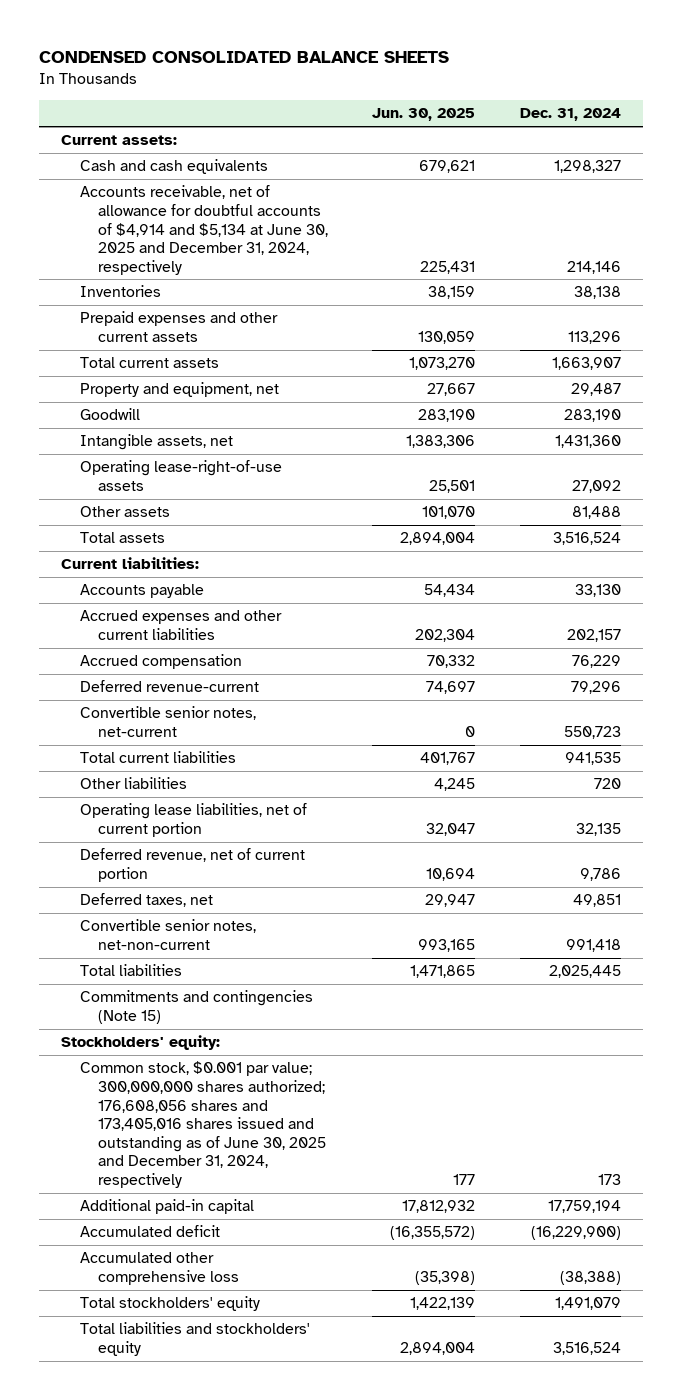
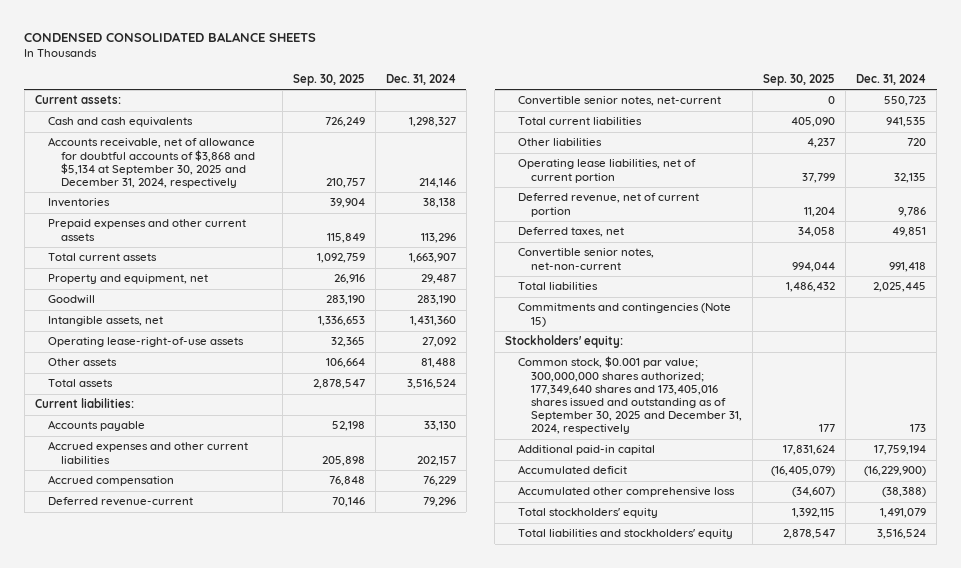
- | Jun. 30, 2025 | Dec. 31, 2024
+ | Sep. 30, 2025 | Dec. 31, 2024
- Accounts receivable, net of allowance for doubtful accounts of $4,914 and $5,134 at June 30, 2025 and December 31, 2024, respectively | 225,431 | 214,146
+ Accounts receivable, net of allowance for doubtful accounts of $3,868 and $5,134 at September 30, 2025 and December 31, 2024, respectively | 210,757 | 214,146
- Common stock, $0.001 par value; 300,000,000 shares authorized; 176,608,056 shares and 173,405,016 shares issued and outstanding as of June 30, 2025 and December 31, 2024, respectively | 177 | 173
+ Common stock, $0.001 par value; 300,000,000 shares authorized; 177,349,640 shares and 173,405,016 shares issued and outstanding as of September 30, 2025 and December 31, 2024, respectively | 177 | 173

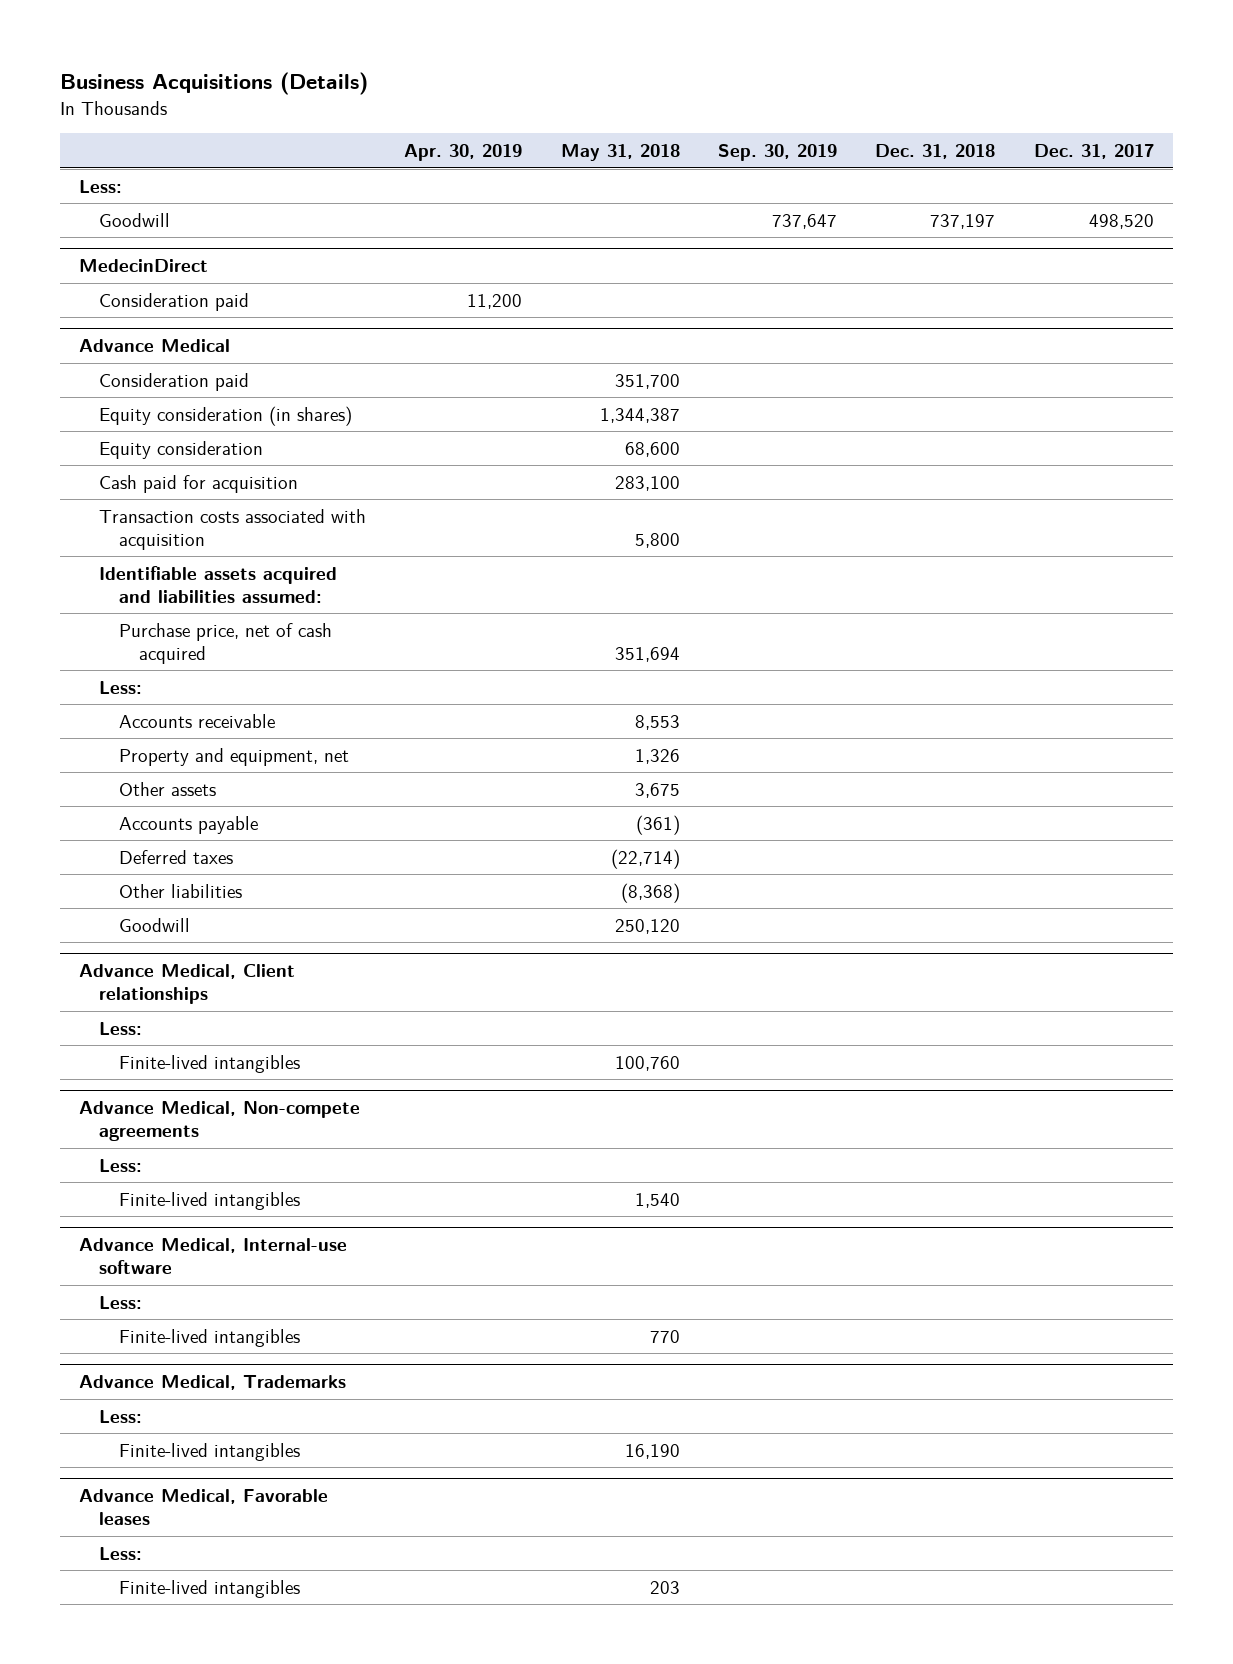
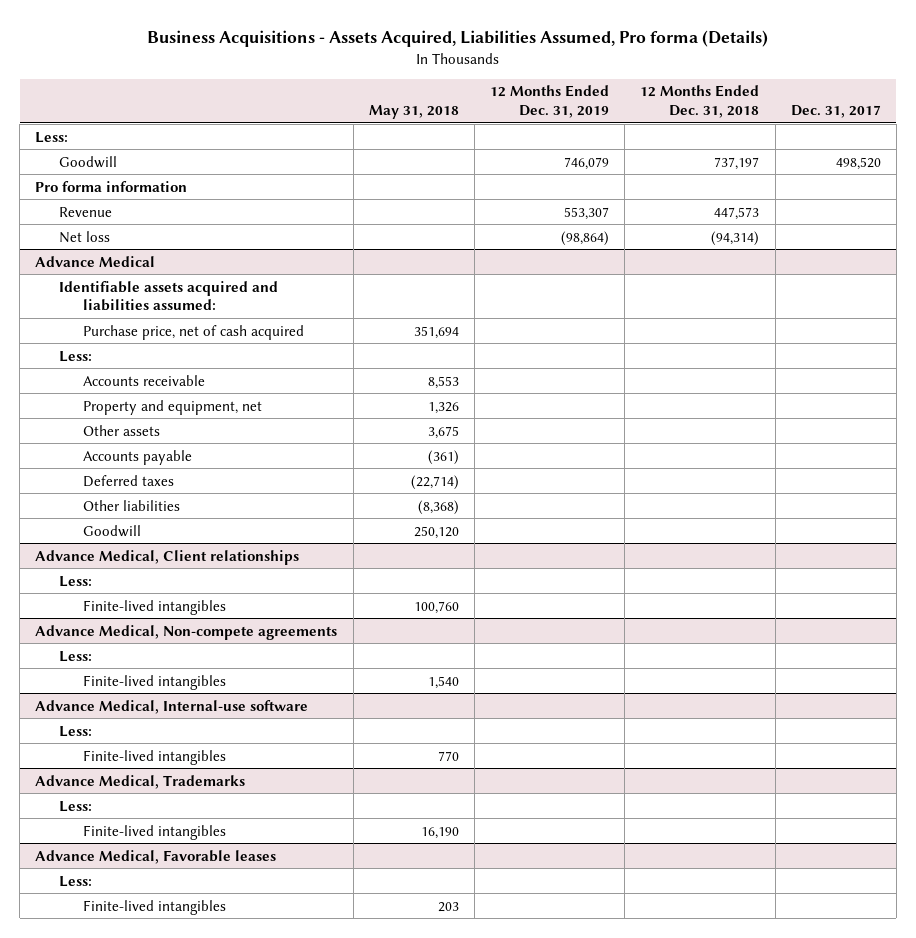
- Business Acquisitions (Details)
+ Business Acquisitions - Assets Acquired, Liabilities Assumed, Pro forma (Details)
- | Apr. 30, 2019 | May 31, 2018 | Sep. 30, 2019 | Dec. 31, 2018 | Dec. 31, 2017
+ | May 31, 2018 | 12 Months Ended Dec. 31, 2019 | 12 Months Ended Dec. 31, 2018 | Dec. 31, 2017
- MedecinDirect
- Consideration paid | 11,200 | | | |
+ Pro forma information
+ Revenue | | 553,307 | 447,573 |
+ Net loss | | (98,864) | (94,314) |
@ Advance Medical
- Consideration paid | | 351,700 | | |
- Equity consideration (in shares) | | 1,344,387 | | |
- Equity consideration | | 68,600 | | |
- Cash paid for acquisition | | 283,100 | | |
- Transaction costs associated with acquisition | | 5,800 | | |

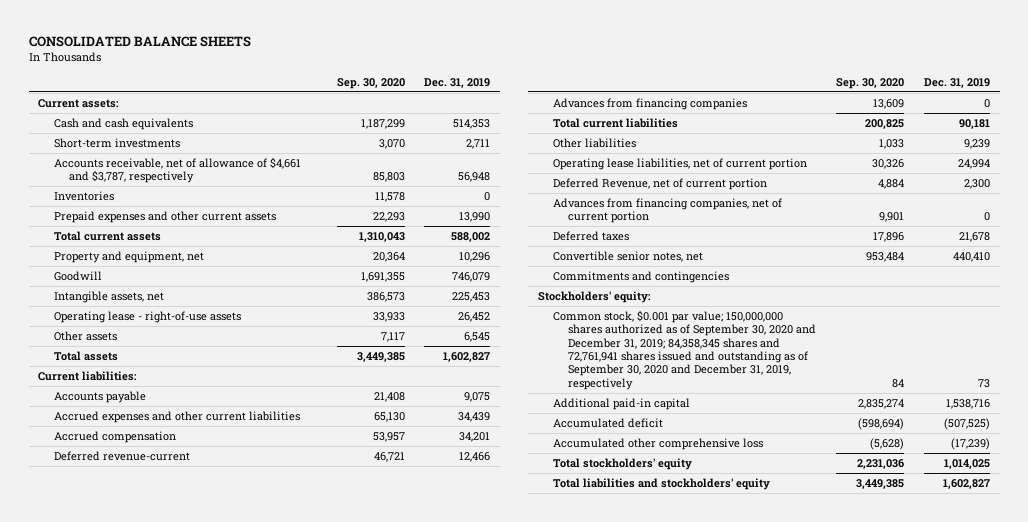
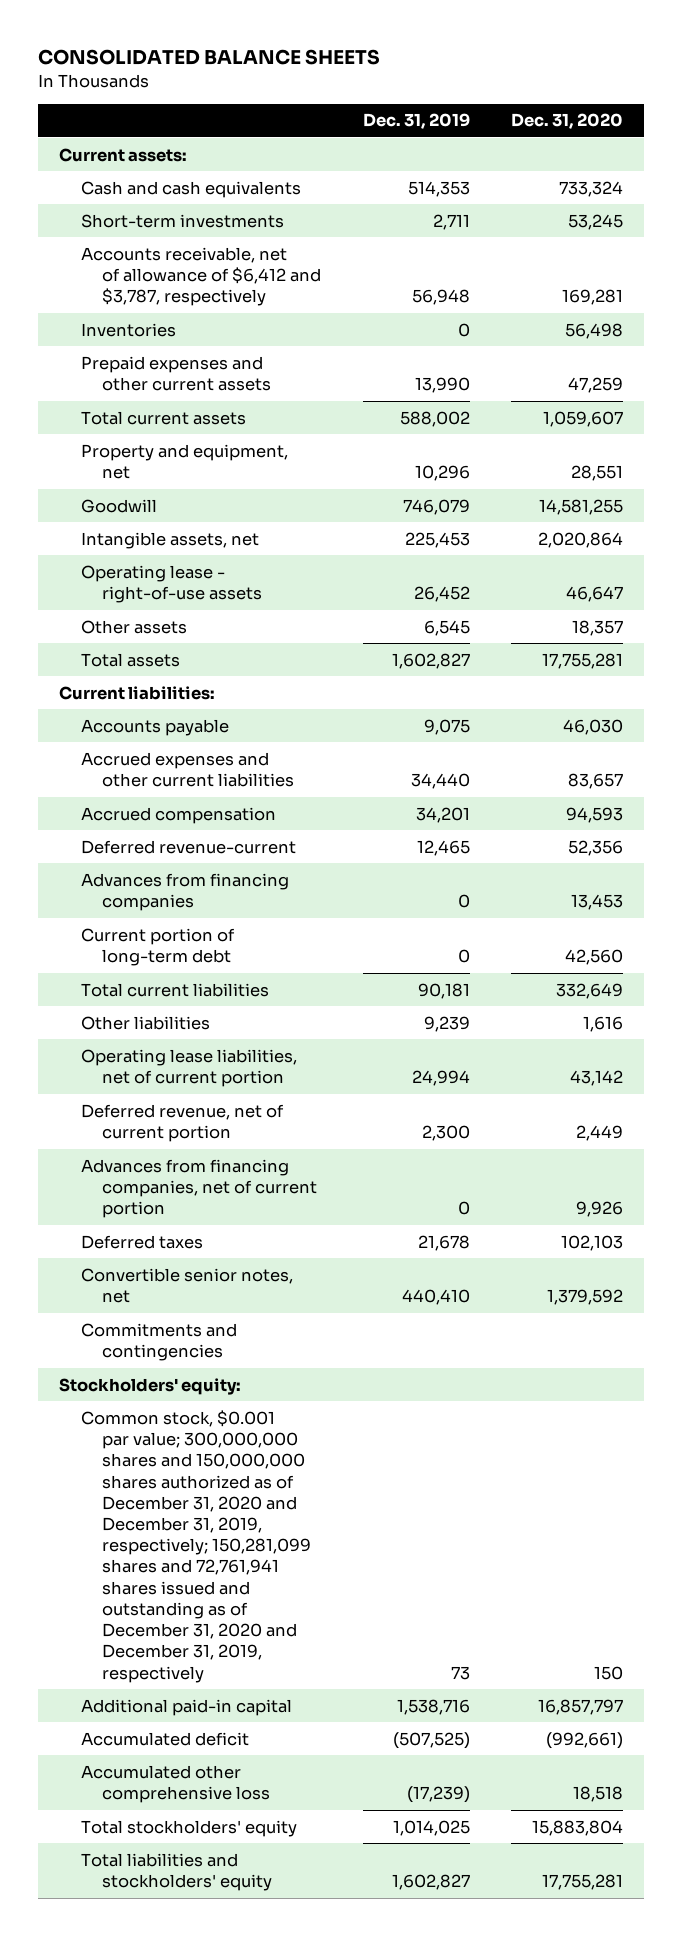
- | Sep. 30, 2020 | Dec. 31, 2019
+ | Dec. 31, 2019 | Dec. 31, 2020
- Accounts receivable, net of allowance of $4,661 and $3,787, respectively | 85,803 | 56,948
+ Accounts receivable, net of allowance of $6,412 and $3,787, respectively | 56,948 | 169,281
- Accrued expenses and other current liabilities | 65,130 | 34,439
+ Accrued expenses and other current liabilities | 34,440 | 83,657
- Deferred revenue-current | 46,721 | 12,466
+ Deferred revenue-current | 12,465 | 52,356
+ Current portion of long-term debt | 0 | 42,560
- Deferred Revenue, net of current portion | 4,884 | 2,300
+ Deferred revenue, net of current portion | 2,300 | 2,449
- Common stock, $0.001 par value; 150,000,000 shares authorized as of September 30, 2020 and December 31, 2019; 84,358,345 shares and 72,761,941 shares issued and outstanding as of September 30, 2020 and December 31, 2019, respectively | 84 | 73
+ Common stock, $0.001 par value; 300,000,000 shares and 150,000,000 shares authorized as of December 31, 2020 and December 31, 2019, respectively; 150,281,099 shares and 72,761,941 shares issued and outstanding as of December 31, 2020 and December 31, 2019, respectively | 73 | 150

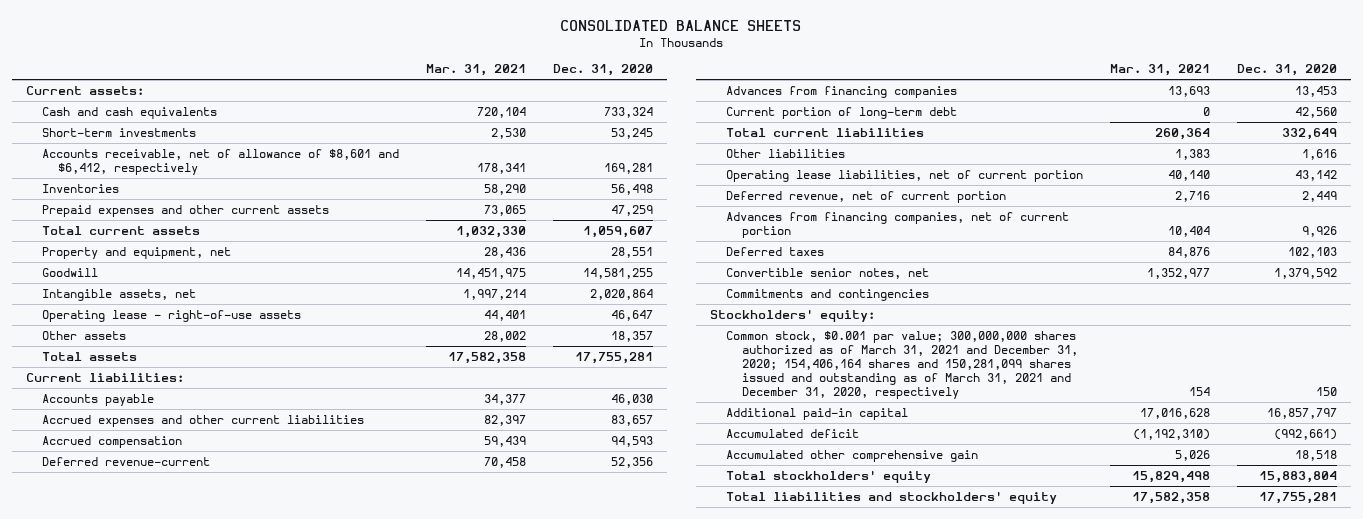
- | Dec. 31, 2019 | Dec. 31, 2020
+ | Mar. 31, 2021 | Dec. 31, 2020
- Accounts receivable, net of allowance of $6,412 and $3,787, respectively | 56,948 | 169,281
+ Accounts receivable, net of allowance of $8,601 and $6,412, respectively | 178,341 | 169,281
- Common stock, $0.001 par value; 300,000,000 shares and 150,000,000 shares authorized as of December 31, 2020 and December 31, 2019, respectively; 150,281,099 shares and 72,761,941 shares issued and outstanding as of December 31, 2020 and December 31, 2019, respectively | 73 | 150
+ Common stock, $0.001 par value; 300,000,000 shares authorized as of March 31, 2021 and December 31, 2020; 154,406,164 shares and 150,281,099 shares issued and outstanding as of March 31, 2021 and December 31, 2020, respectively | 154 | 150
- Accumulated other comprehensive loss | (17,239) | 18,518
+ Accumulated other comprehensive gain | 5,026 | 18,518

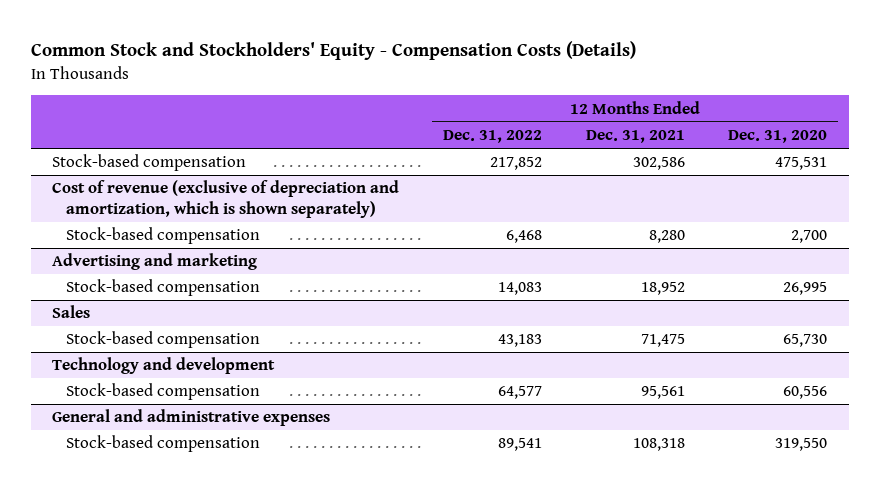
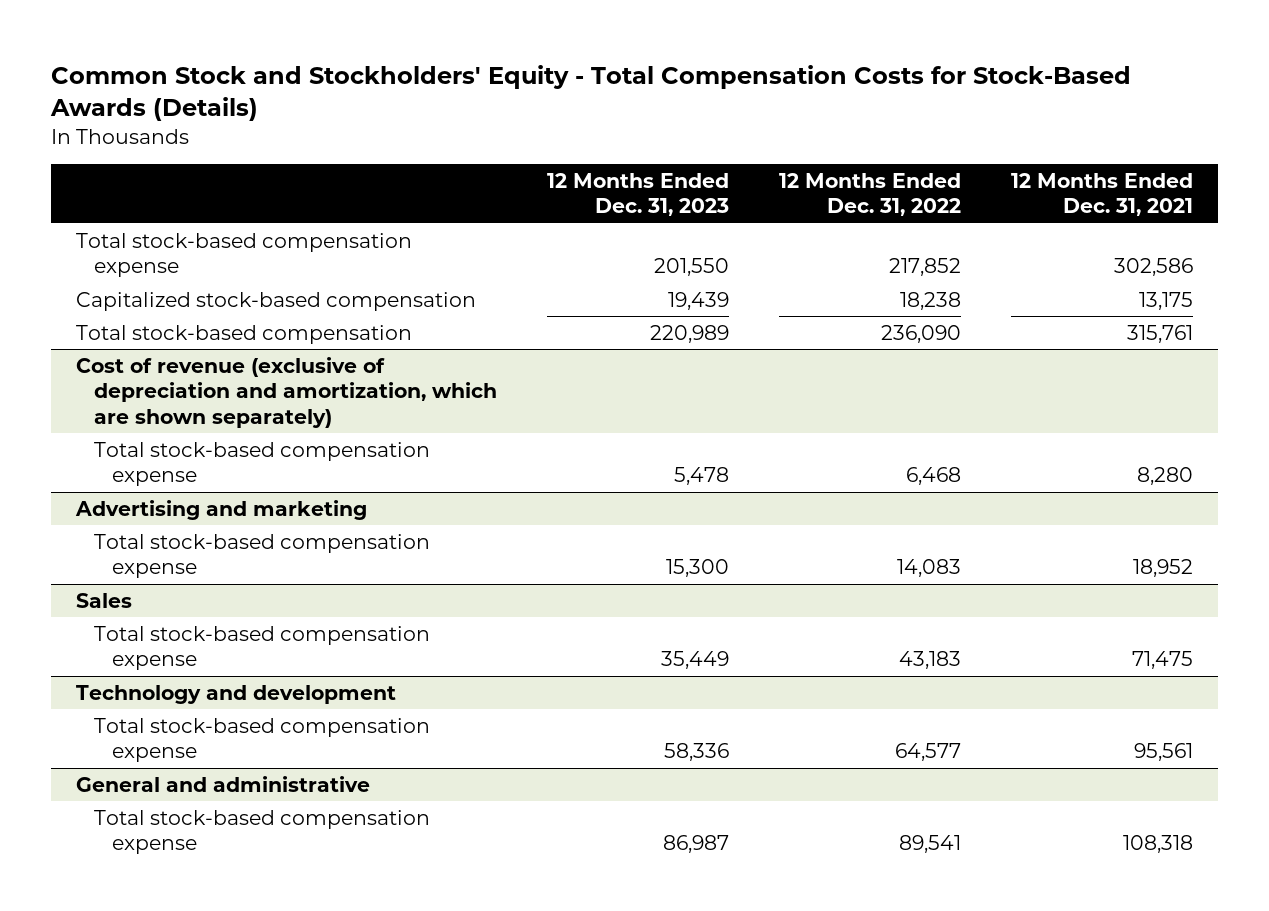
- Common Stock and Stockholders' Equity - Compensation Costs (Details)
+ Common Stock and Stockholders' Equity - Total Compensation Costs for Stock-Based Awards (Details)
- | 12 Months Ended Dec. 31, 2022 | 12 Months Ended Dec. 31, 2021 | 12 Months Ended Dec. 31, 2020
+ | 12 Months Ended Dec. 31, 2023 | 12 Months Ended Dec. 31, 2022 | 12 Months Ended Dec. 31, 2021
- Stock-based compensation | 217,852 | 302,586 | 475,531
- Cost of revenue (exclusive of depreciation and amortization, which is shown separately)
- Stock-based compensation | 6,468 | 8,280 | 2,700
+ Total stock-based compensation expense | 201,550 | 217,852 | 302,586
+ Capitalized stock-based compensation | 19,439 | 18,238 | 13,175
+ Total stock-based compensation | 220,989 | 236,090 | 315,761
+ Cost of revenue (exclusive of depreciation and amortization, which are shown separately)
+ Total stock-based compensation expense | 5,478 | 6,468 | 8,280
@ Advertising and marketing
- Stock-based compensation | 14,083 | 18,952 | 26,995
+ Total stock-based compensation expense | 15,300 | 14,083 | 18,952
@ Sales
- Stock-based compensation | 43,183 | 71,475 | 65,730
+ Total stock-based compensation expense | 35,449 | 43,183 | 71,475
@ Technology and development
- Stock-based compensation | 64,577 | 95,561 | 60,556
- General and administrative expenses
- Stock-based compensation | 89,541 | 108,318 | 319,550
@ Technology and development
+ Total stock-based compensation expense | 58,336 | 64,577 | 95,561
+ General and administrative
+ Total stock-based compensation expense | 86,987 | 89,541 | 108,318

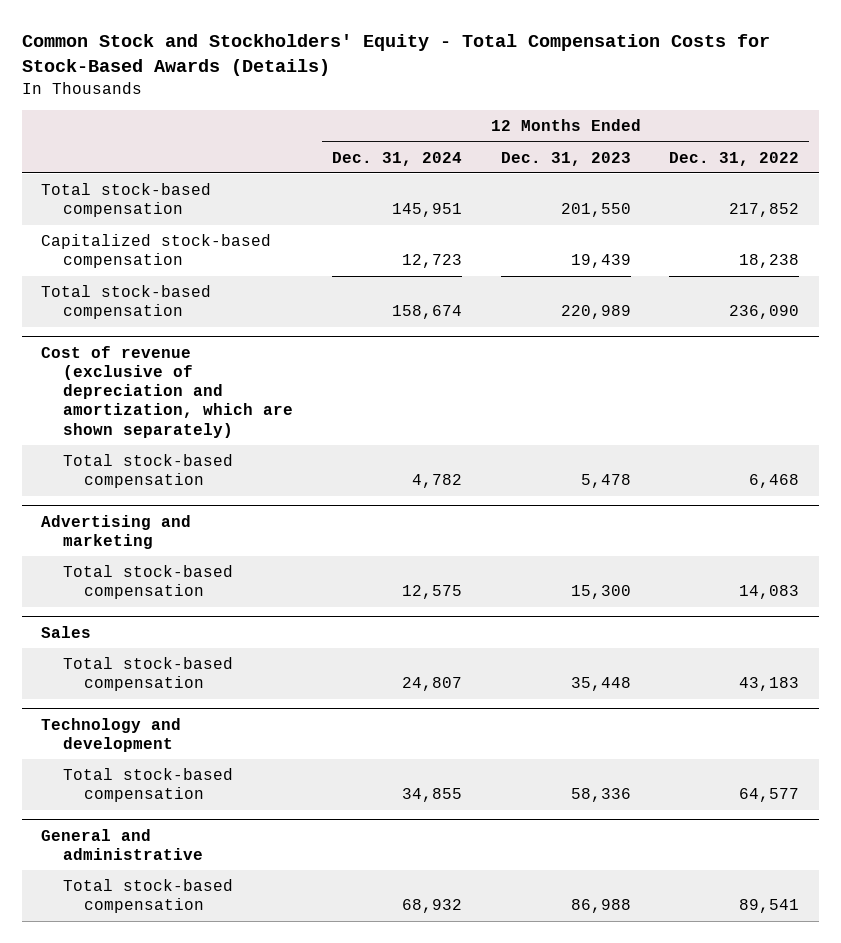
- | 12 Months Ended Dec. 31, 2023 | 12 Months Ended Dec. 31, 2022 | 12 Months Ended Dec. 31, 2021
+ | 12 Months Ended Dec. 31, 2024 | 12 Months Ended Dec. 31, 2023 | 12 Months Ended Dec. 31, 2022
- Total stock-based compensation expense | 201,550 | 217,852 | 302,586
+ Total stock-based compensation | 145,951 | 201,550 | 217,852
@ Cost of revenue (exclusive of depreciation and amortization, which are shown separately)
- Total stock-based compensation expense | 5,478 | 6,468 | 8,280
+ Total stock-based compensation | 4,782 | 5,478 | 6,468
@ Advertising and marketing
- Total stock-based compensation expense | 15,300 | 14,083 | 18,952
+ Total stock-based compensation | 12,575 | 15,300 | 14,083
@ Sales
- Total stock-based compensation expense | 35,449 | 43,183 | 71,475
+ Total stock-based compensation | 24,807 | 35,448 | 43,183
@ Technology and development
- Total stock-based compensation expense | 58,336 | 64,577 | 95,561
+ Total stock-based compensation | 34,855 | 58,336 | 64,577
@ General and administrative
- Total stock-based compensation expense | 86,987 | 89,541 | 108,318
+ Total stock-based compensation | 68,932 | 86,988 | 89,541

